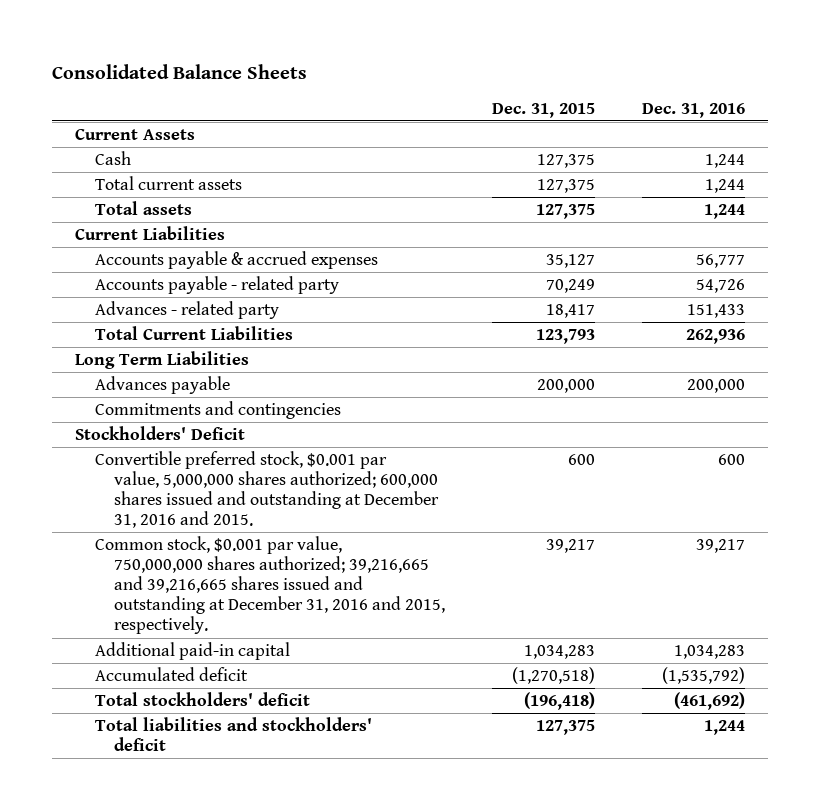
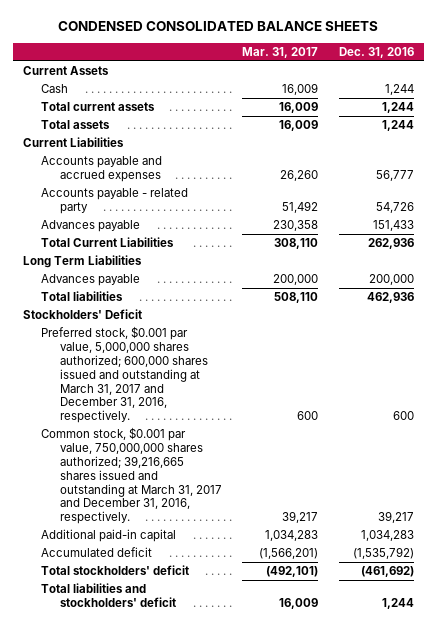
- Consolidated Balance Sheets
+ CONDENSED CONSOLIDATED BALANCE SHEETS
- | Dec. 31, 2015 | Dec. 31, 2016
+ | Mar. 31, 2017 | Dec. 31, 2016
- Accounts payable & accrued expenses | 35,127 | 56,777
+ Accounts payable and accrued expenses | 26,260 | 56,777
- Advances - related party | 18,417 | 151,433
+ Advances payable | 230,358 | 151,433
- Commitments and contingencies
+ Total liabilities | 508,110 | 462,936
- Convertible preferred stock, $0.001 par value, 5,000,000 shares authorized; 600,000 shares issued and outstanding at December 31, 2016 and 2015. | 600 | 600
- Common stock, $0.001 par value, 750,000,000 shares authorized; 39,216,665 and 39,216,665 shares issued and outstanding at December 31, 2016 and 2015, respectively. | 39,217 | 39,217
+ Preferred stock, $0.001 par value, 5,000,000 shares authorized; 600,000 shares issued and outstanding at March 31, 2017 and December 31, 2016, respectively. | 600 | 600
+ Common stock, $0.001 par value, 750,000,000 shares authorized; 39,216,665 shares issued and outstanding at March 31, 2017 and December 31, 2016, respectively. | 39,217 | 39,217

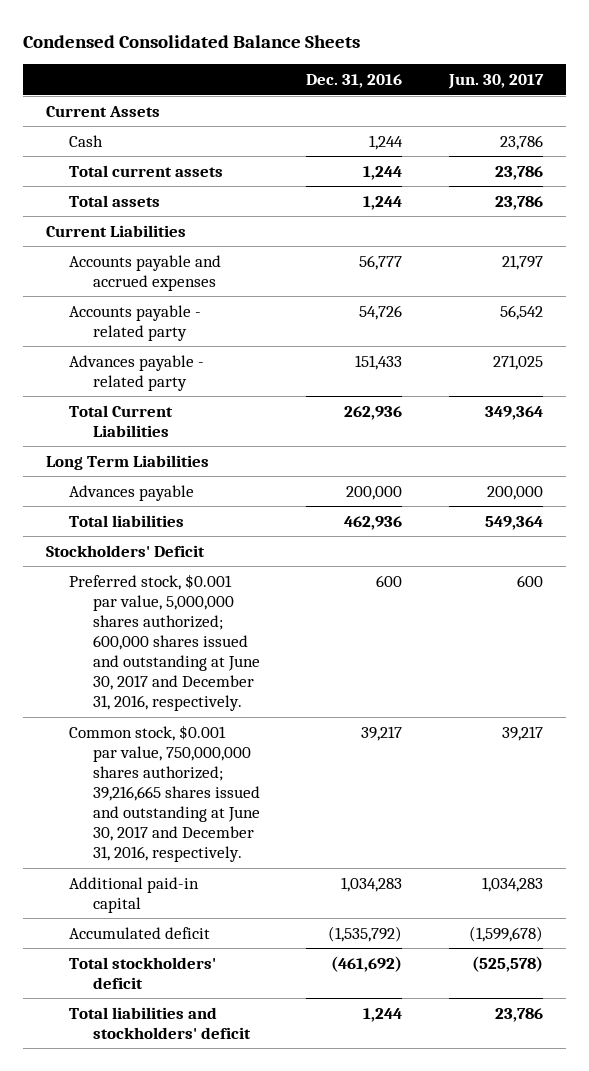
- CONDENSED CONSOLIDATED BALANCE SHEETS
+ Condensed Consolidated Balance Sheets
- | Mar. 31, 2017 | Dec. 31, 2016
+ | Dec. 31, 2016 | Jun. 30, 2017
- Advances payable | 230,358 | 151,433
+ Advances payable - related party | 151,433 | 271,025
- Preferred stock, $0.001 par value, 5,000,000 shares authorized; 600,000 shares issued and outstanding at March 31, 2017 and December 31, 2016, respectively. | 600 | 600
- Common stock, $0.001 par value, 750,000,000 shares authorized; 39,216,665 shares issued and outstanding at March 31, 2017 and December 31, 2016, respectively. | 39,217 | 39,217
+ Preferred stock, $0.001 par value, 5,000,000 shares authorized; 600,000 shares issued and outstanding at June 30, 2017 and December 31, 2016, respectively. | 600 | 600
+ Common stock, $0.001 par value, 750,000,000 shares authorized; 39,216,665 shares issued and outstanding at June 30, 2017 and December 31, 2016, respectively. | 39,217 | 39,217

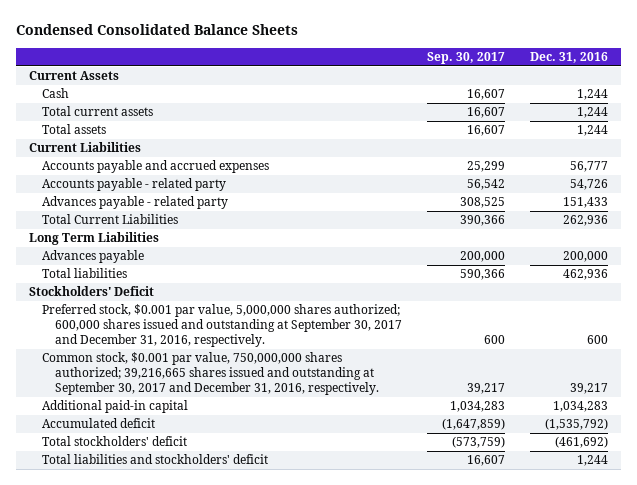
- | Dec. 31, 2016 | Jun. 30, 2017
+ | Sep. 30, 2017 | Dec. 31, 2016
- Preferred stock, $0.001 par value, 5,000,000 shares authorized; 600,000 shares issued and outstanding at June 30, 2017 and December 31, 2016, respectively. | 600 | 600
- Common stock, $0.001 par value, 750,000,000 shares authorized; 39,216,665 shares issued and outstanding at June 30, 2017 and December 31, 2016, respectively. | 39,217 | 39,217
+ Preferred stock, $0.001 par value, 5,000,000 shares authorized; 600,000 shares issued and outstanding at September 30, 2017 and December 31, 2016, respectively. | 600 | 600
+ Common stock, $0.001 par value, 750,000,000 shares authorized; 39,216,665 shares issued and outstanding at September 30, 2017 and December 31, 2016, respectively. | 39,217 | 39,217

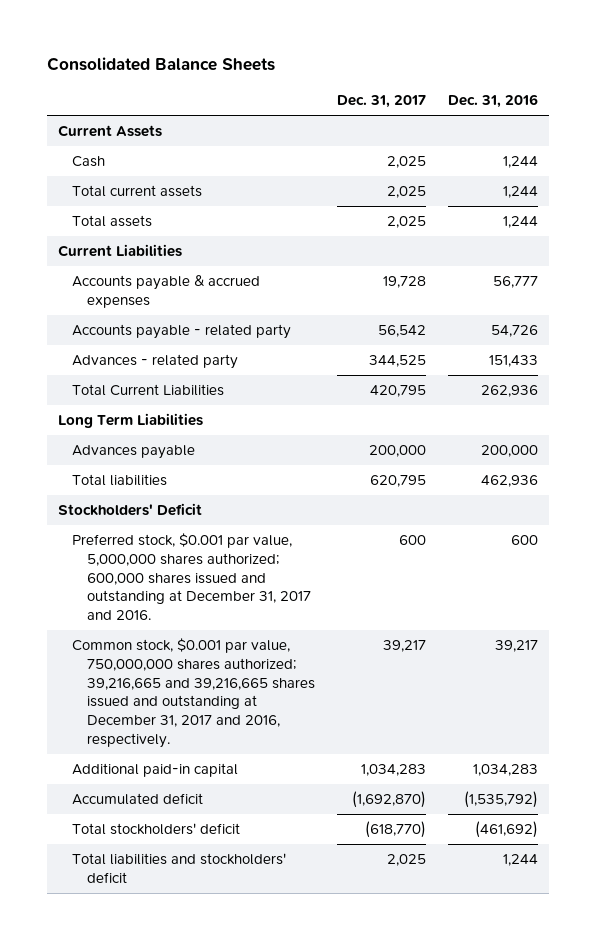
- Condensed Consolidated Balance Sheets
+ Consolidated Balance Sheets
- | Sep. 30, 2017 | Dec. 31, 2016
+ | Dec. 31, 2017 | Dec. 31, 2016
- Accounts payable and accrued expenses | 25,299 | 56,777
+ Accounts payable & accrued expenses | 19,728 | 56,777
- Advances payable - related party | 308,525 | 151,433
+ Advances - related party | 344,525 | 151,433
- Preferred stock, $0.001 par value, 5,000,000 shares authorized; 600,000 shares issued and outstanding at September 30, 2017 and December 31, 2016, respectively. | 600 | 600
- Common stock, $0.001 par value, 750,000,000 shares authorized; 39,216,665 shares issued and outstanding at September 30, 2017 and December 31, 2016, respectively. | 39,217 | 39,217
+ Preferred stock, $0.001 par value, 5,000,000 shares authorized; 600,000 shares issued and outstanding at December 31, 2017 and 2016. | 600 | 600
+ Common stock, $0.001 par value, 750,000,000 shares authorized; 39,216,665 and 39,216,665 shares issued and outstanding at December 31, 2017 and 2016, respectively. | 39,217 | 39,217

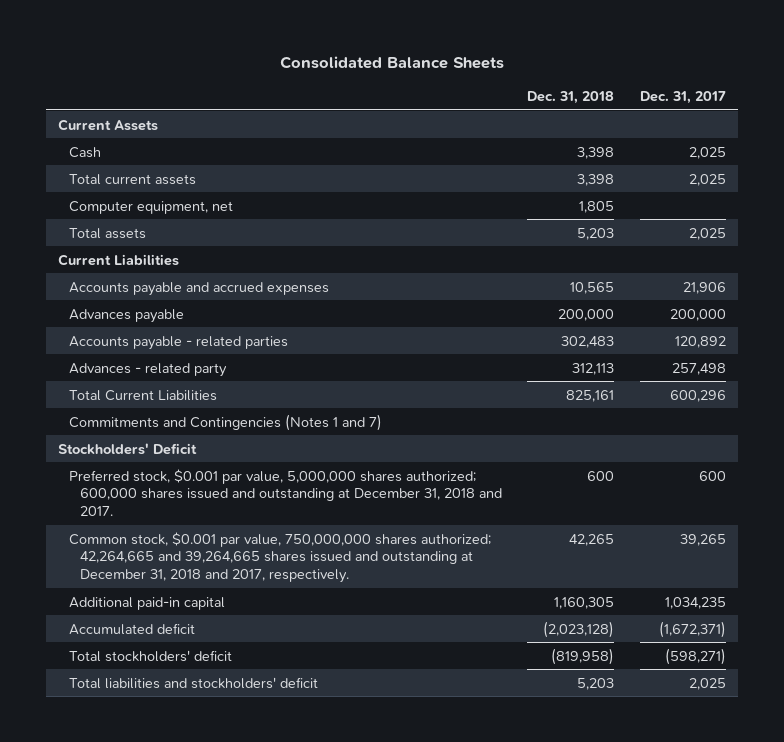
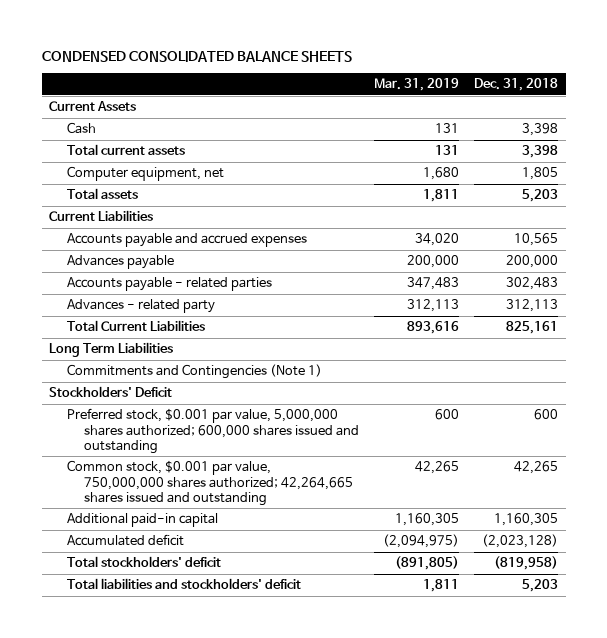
- Consolidated Balance Sheets
+ CONDENSED CONSOLIDATED BALANCE SHEETS
- | Dec. 31, 2018 | Dec. 31, 2017
+ | Mar. 31, 2019 | Dec. 31, 2018
- Commitments and Contingencies (Notes 1 and 7)
+ Long Term Liabilities
+ Commitments and Contingencies (Note 1)
- Preferred stock, $0.001 par value, 5,000,000 shares authorized; 600,000 shares issued and outstanding at December 31, 2018 and 2017. | 600 | 600
- Common stock, $0.001 par value, 750,000,000 shares authorized; 42,264,665 and 39,264,665 shares issued and outstanding at December 31, 2018 and 2017, respectively. | 42,265 | 39,265
+ Preferred stock, $0.001 par value, 5,000,000 shares authorized; 600,000 shares issued and outstanding | 600 | 600
+ Common stock, $0.001 par value, 750,000,000 shares authorized; 42,264,665 shares issued and outstanding | 42,265 | 42,265

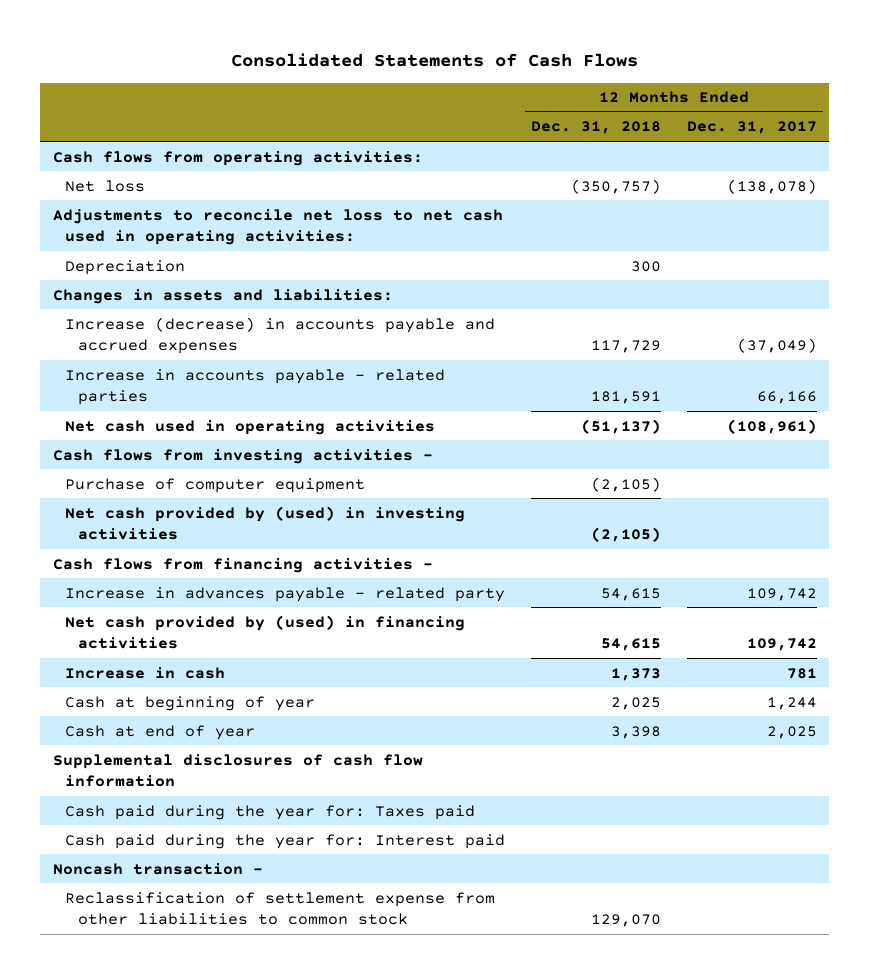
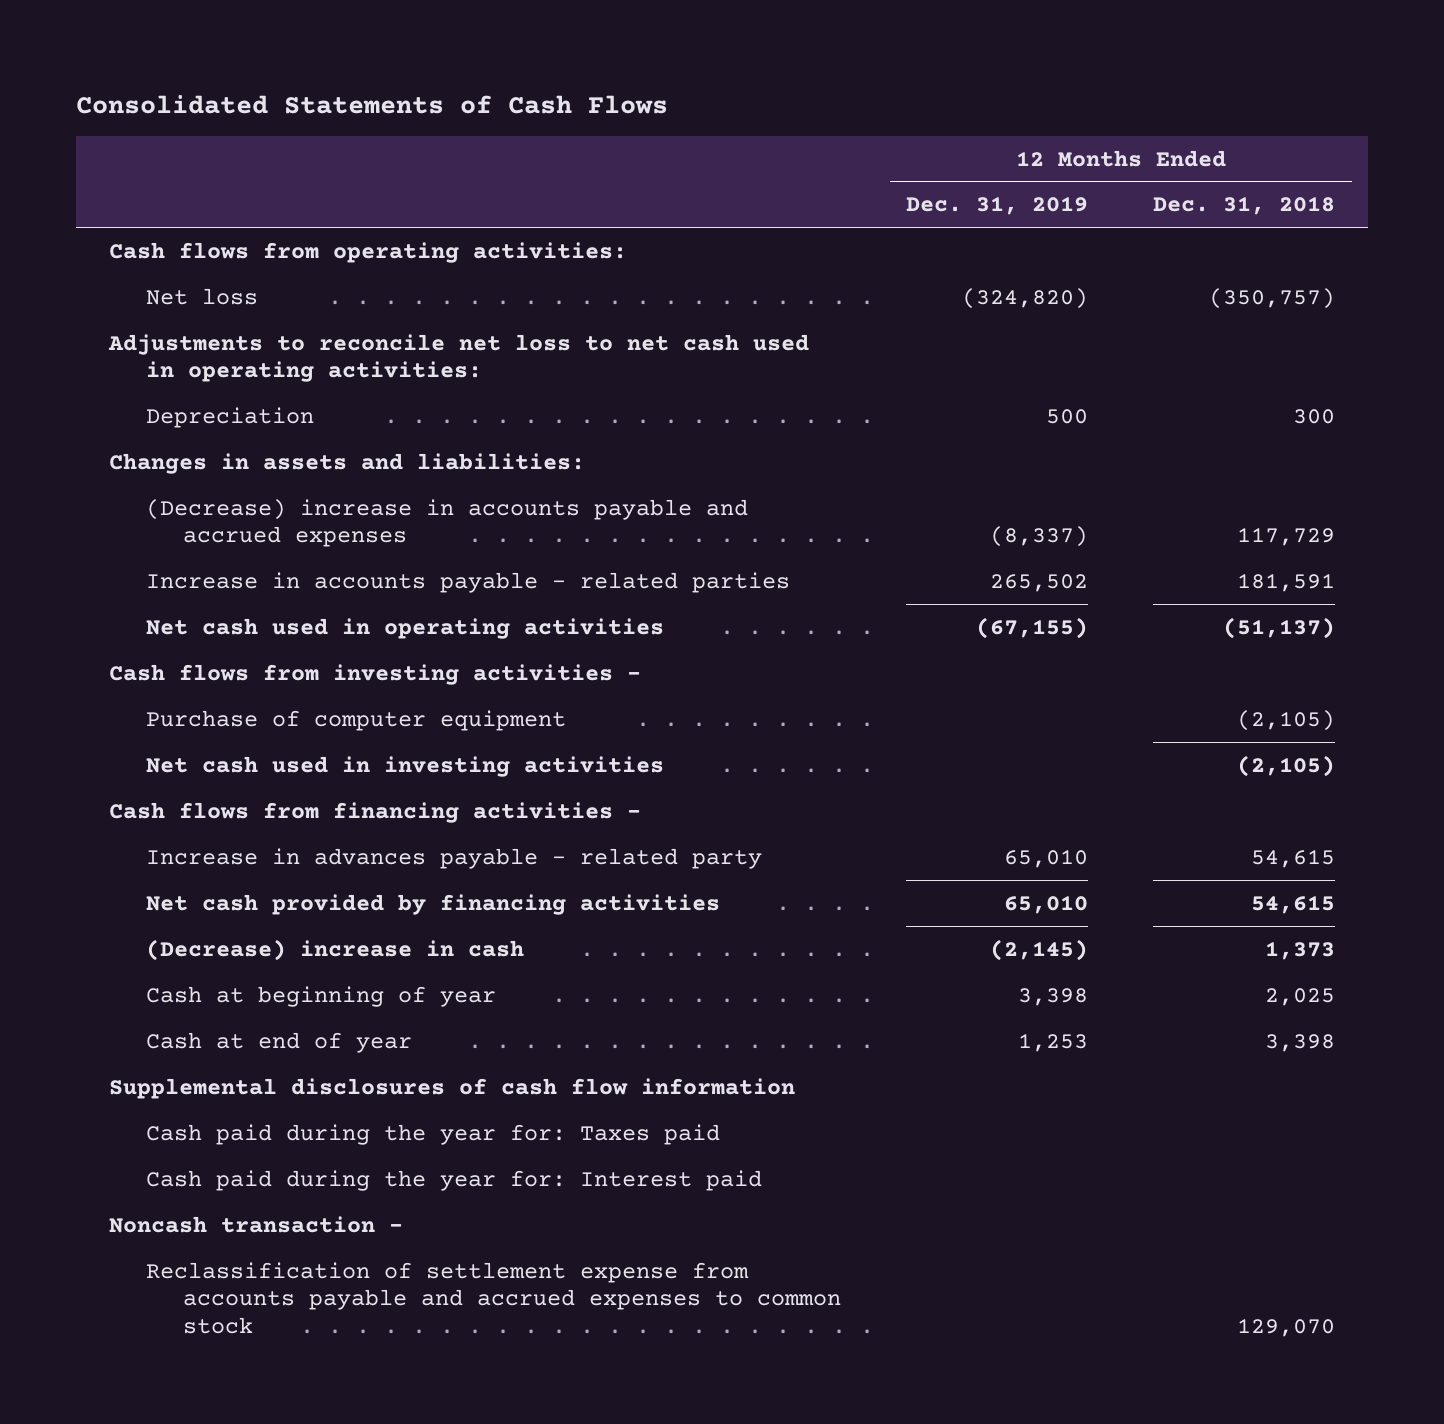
- | 12 Months Ended Dec. 31, 2018 | 12 Months Ended Dec. 31, 2017
+ | 12 Months Ended Dec. 31, 2019 | 12 Months Ended Dec. 31, 2018
- Increase (decrease) in accounts payable and accrued expenses | 117,729 | (37,049)
+ (Decrease) increase in accounts payable and accrued expenses | (8,337) | 117,729
- Net cash provided by (used) in investing activities | (2,105) |
+ Net cash used in investing activities | | (2,105)
- Net cash provided by (used) in financing activities | 54,615 | 109,742
- Increase in cash | 1,373 | 781
+ Net cash provided by financing activities | 65,010 | 54,615
+ (Decrease) increase in cash | (2,145) | 1,373
- Reclassification of settlement expense from other liabilities to common stock | 129,070 |
+ Reclassification of settlement expense from accounts payable and accrued expenses to common stock | | 129,070

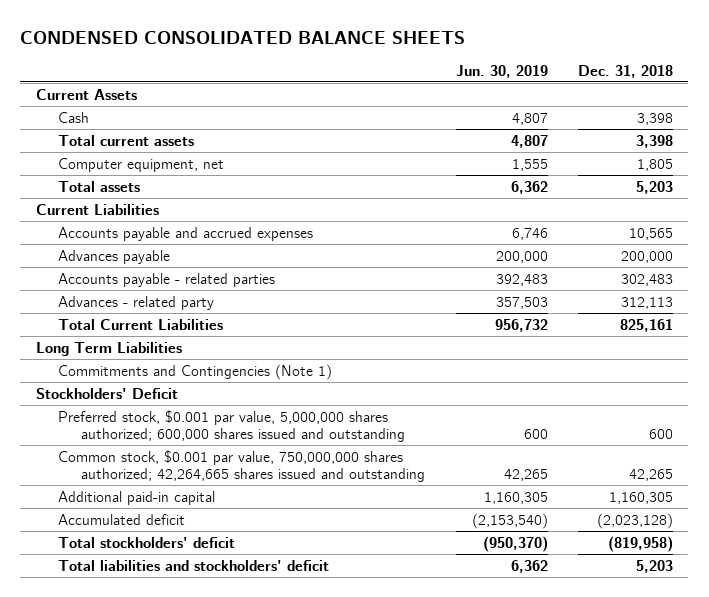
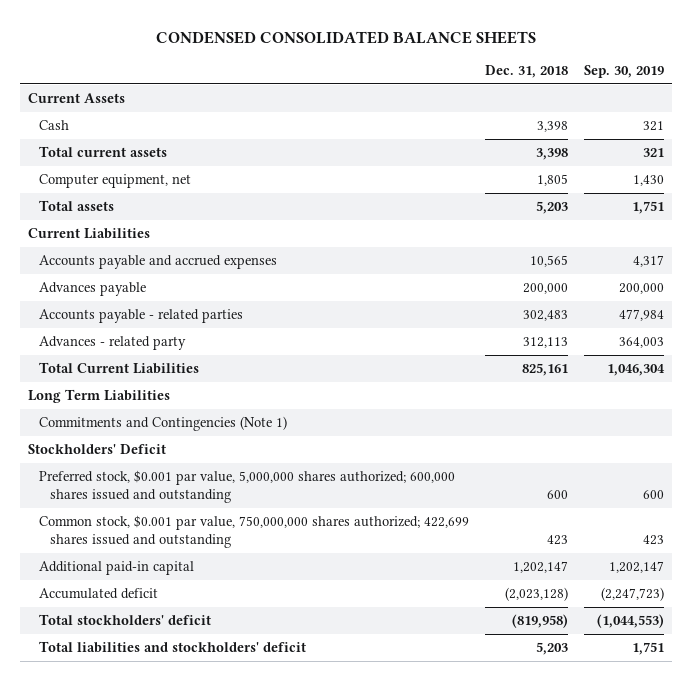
- | Jun. 30, 2019 | Dec. 31, 2018
+ | Dec. 31, 2018 | Sep. 30, 2019
- Common stock, $0.001 par value, 750,000,000 shares authorized; 42,264,665 shares issued and outstanding | 42,265 | 42,265
- Additional paid-in capital | 1,160,305 | 1,160,305
+ Common stock, $0.001 par value, 750,000,000 shares authorized; 422,699 shares issued and outstanding | 423 | 423
+ Additional paid-in capital | 1,202,147 | 1,202,147

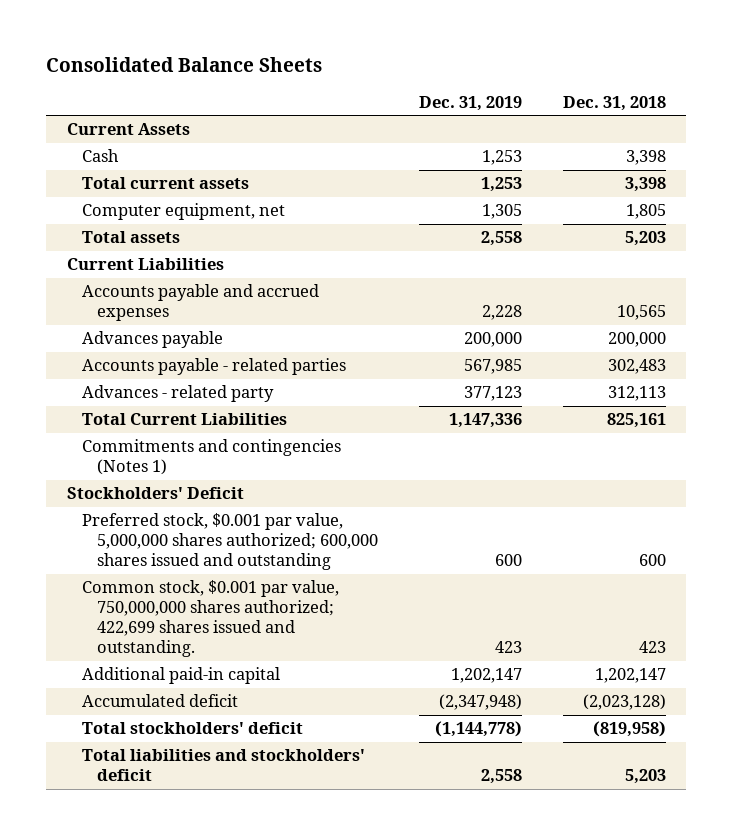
- CONDENSED CONSOLIDATED BALANCE SHEETS
+ Consolidated Balance Sheets
- | Dec. 31, 2018 | Sep. 30, 2019
+ | Dec. 31, 2019 | Dec. 31, 2018
- Long Term Liabilities
- Commitments and Contingencies (Note 1)
+ Commitments and contingencies (Notes 1)
- Common stock, $0.001 par value, 750,000,000 shares authorized; 422,699 shares issued and outstanding | 423 | 423
+ Common stock, $0.001 par value, 750,000,000 shares authorized; 422,699 shares issued and outstanding. | 423 | 423

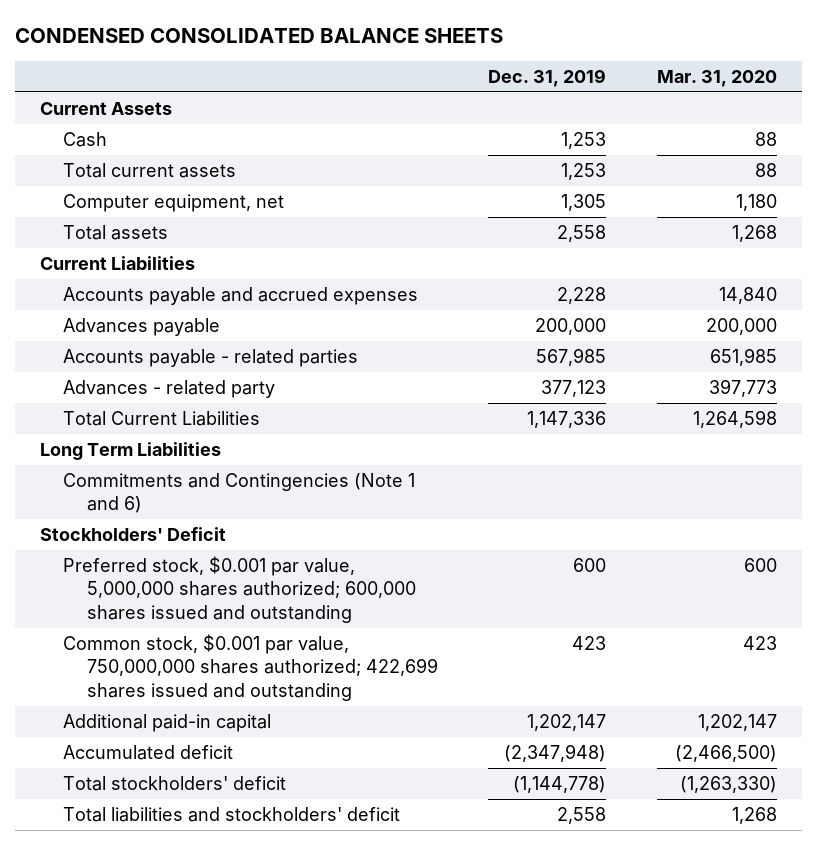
- Consolidated Balance Sheets
+ CONDENSED CONSOLIDATED BALANCE SHEETS
- | Dec. 31, 2019 | Dec. 31, 2018
+ | Dec. 31, 2019 | Mar. 31, 2020
- Commitments and contingencies (Notes 1)
+ Long Term Liabilities
+ Commitments and Contingencies (Note 1 and 6)
- Common stock, $0.001 par value, 750,000,000 shares authorized; 422,699 shares issued and outstanding. | 423 | 423
+ Common stock, $0.001 par value, 750,000,000 shares authorized; 422,699 shares issued and outstanding | 423 | 423

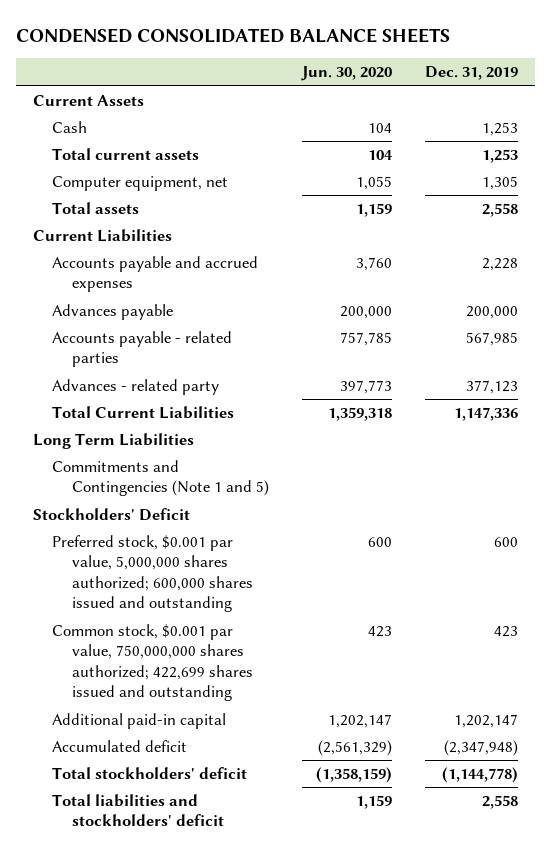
- | Dec. 31, 2019 | Mar. 31, 2020
+ | Jun. 30, 2020 | Dec. 31, 2019
- Commitments and Contingencies (Note 1 and 6)
+ Commitments and Contingencies (Note 1 and 5)

